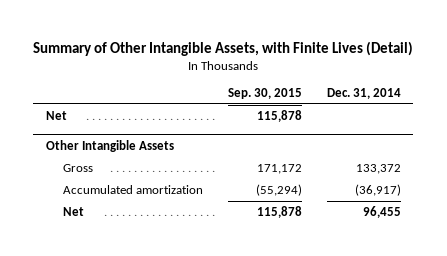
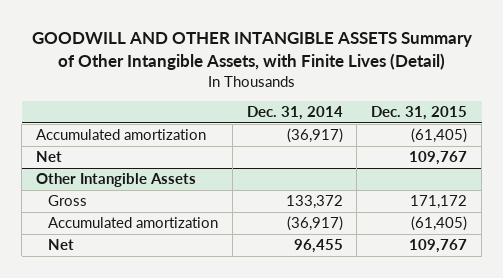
- Summary of Other Intangible Assets, with Finite Lives (Detail)
+ GOODWILL AND OTHER INTANGIBLE ASSETS Summary of Other Intangible Assets, with Finite Lives (Detail)
- | Sep. 30, 2015 | Dec. 31, 2014
+ | Dec. 31, 2014 | Dec. 31, 2015
+ Accumulated amortization | (36,917) | (61,405)

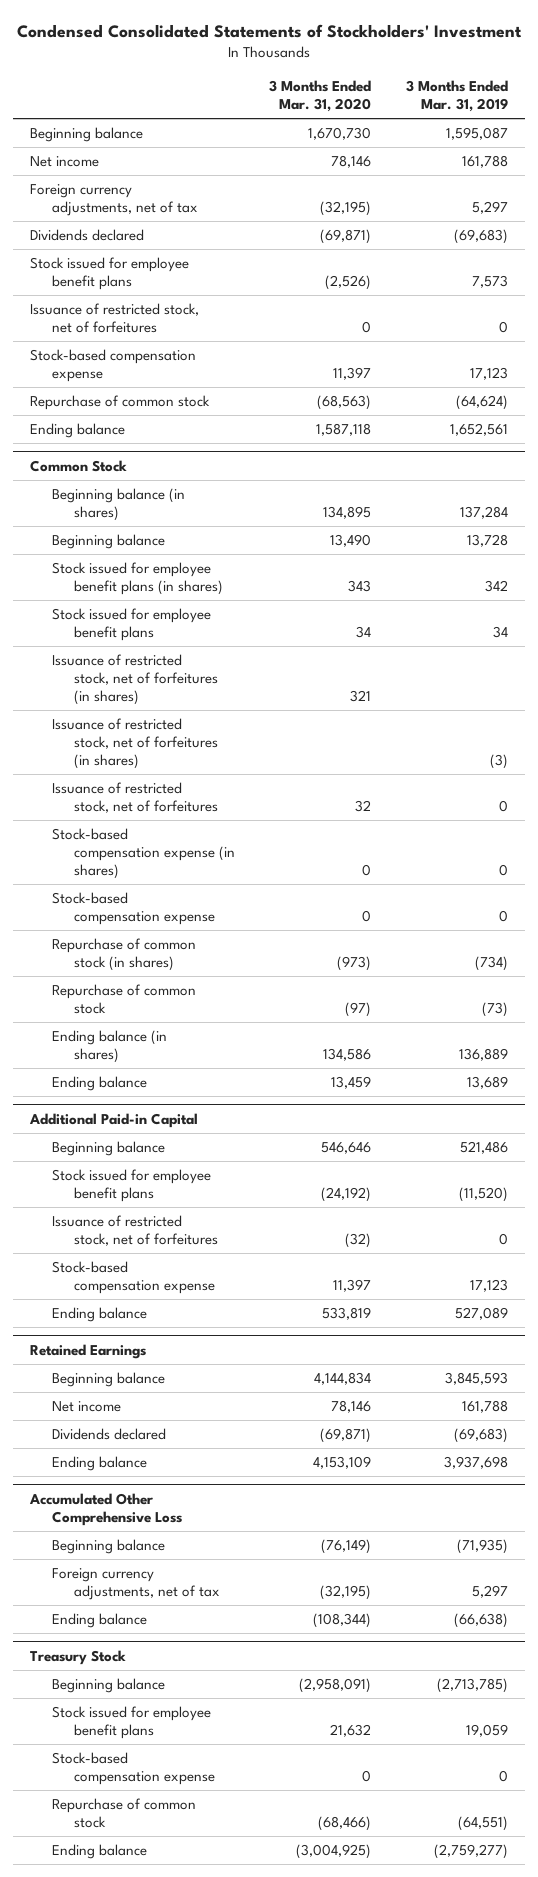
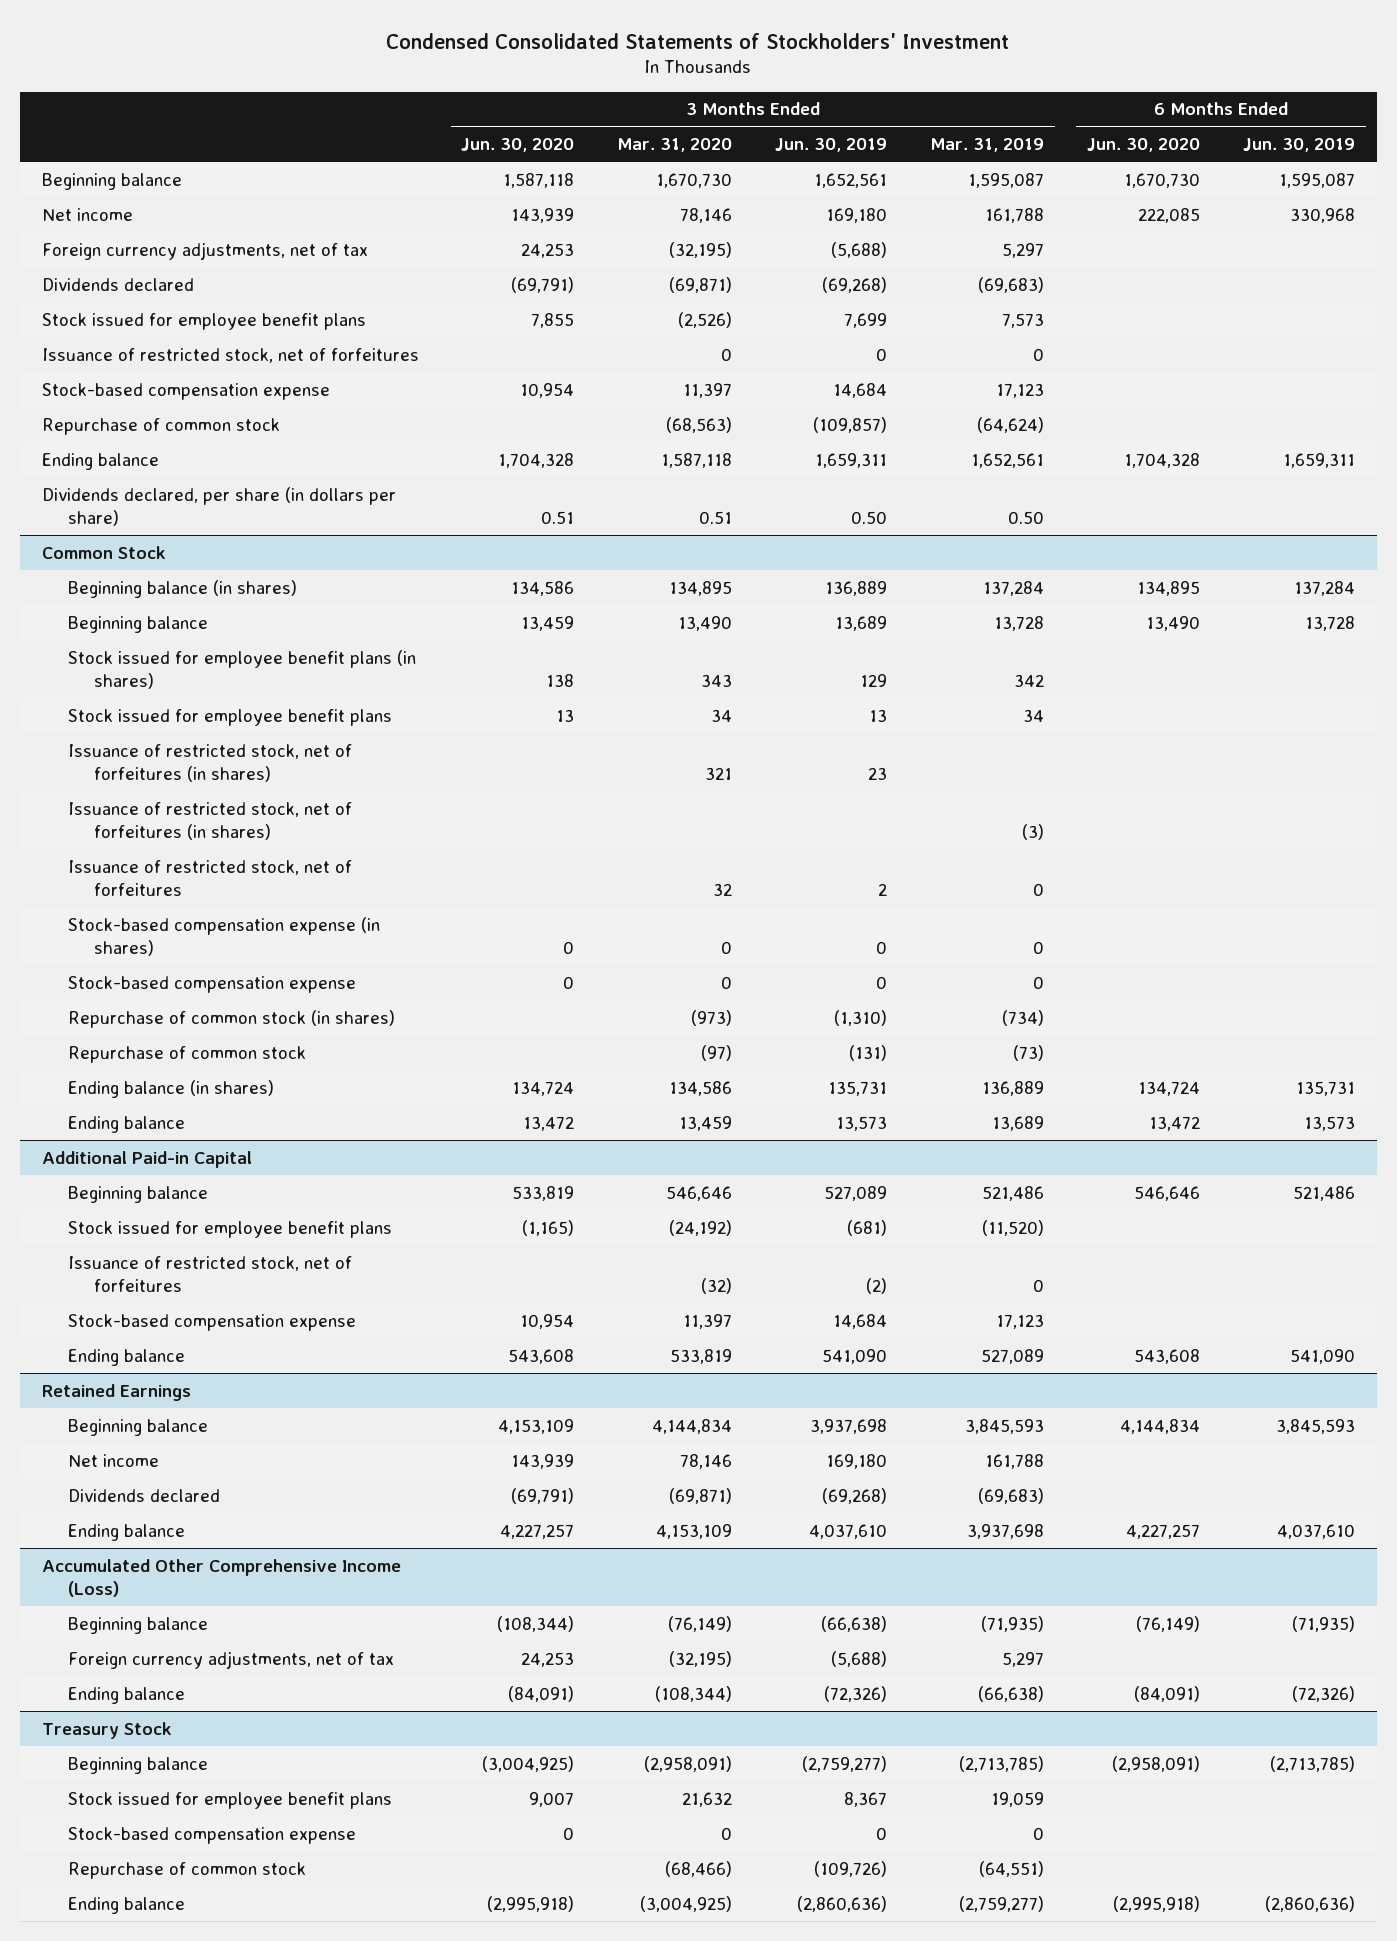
- | 3 Months Ended Mar. 31, 2020 | 3 Months Ended Mar. 31, 2019
+ | 3 Months Ended Jun. 30, 2020 | 3 Months Ended Mar. 31, 2020 | 3 Months Ended Jun. 30, 2019 | 3 Months Ended Mar. 31, 2019 | 6 Months Ended Jun. 30, 2020 | 6 Months Ended Jun. 30, 2019
+ Dividends declared, per share (in dollars per share) | 0.51 | 0.51 | 0.50 | 0.50 | |
- Accumulated Other Comprehensive Loss
+ Accumulated Other Comprehensive Income (Loss)

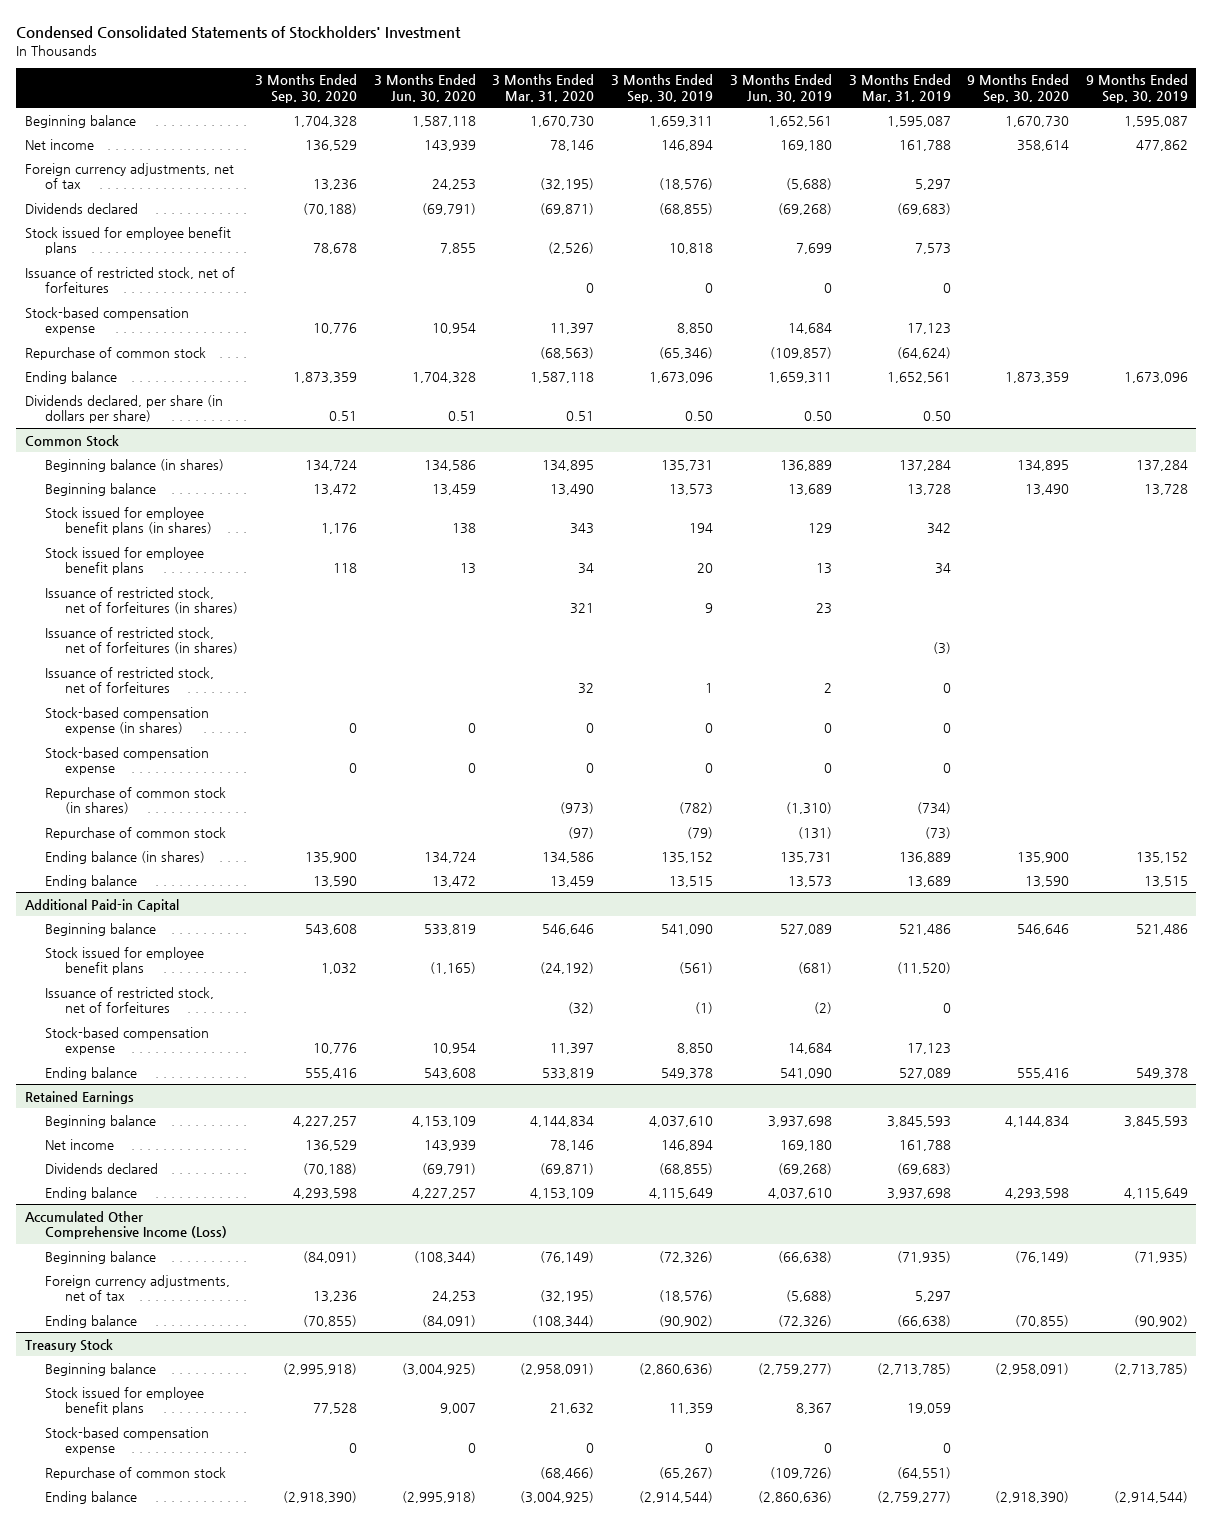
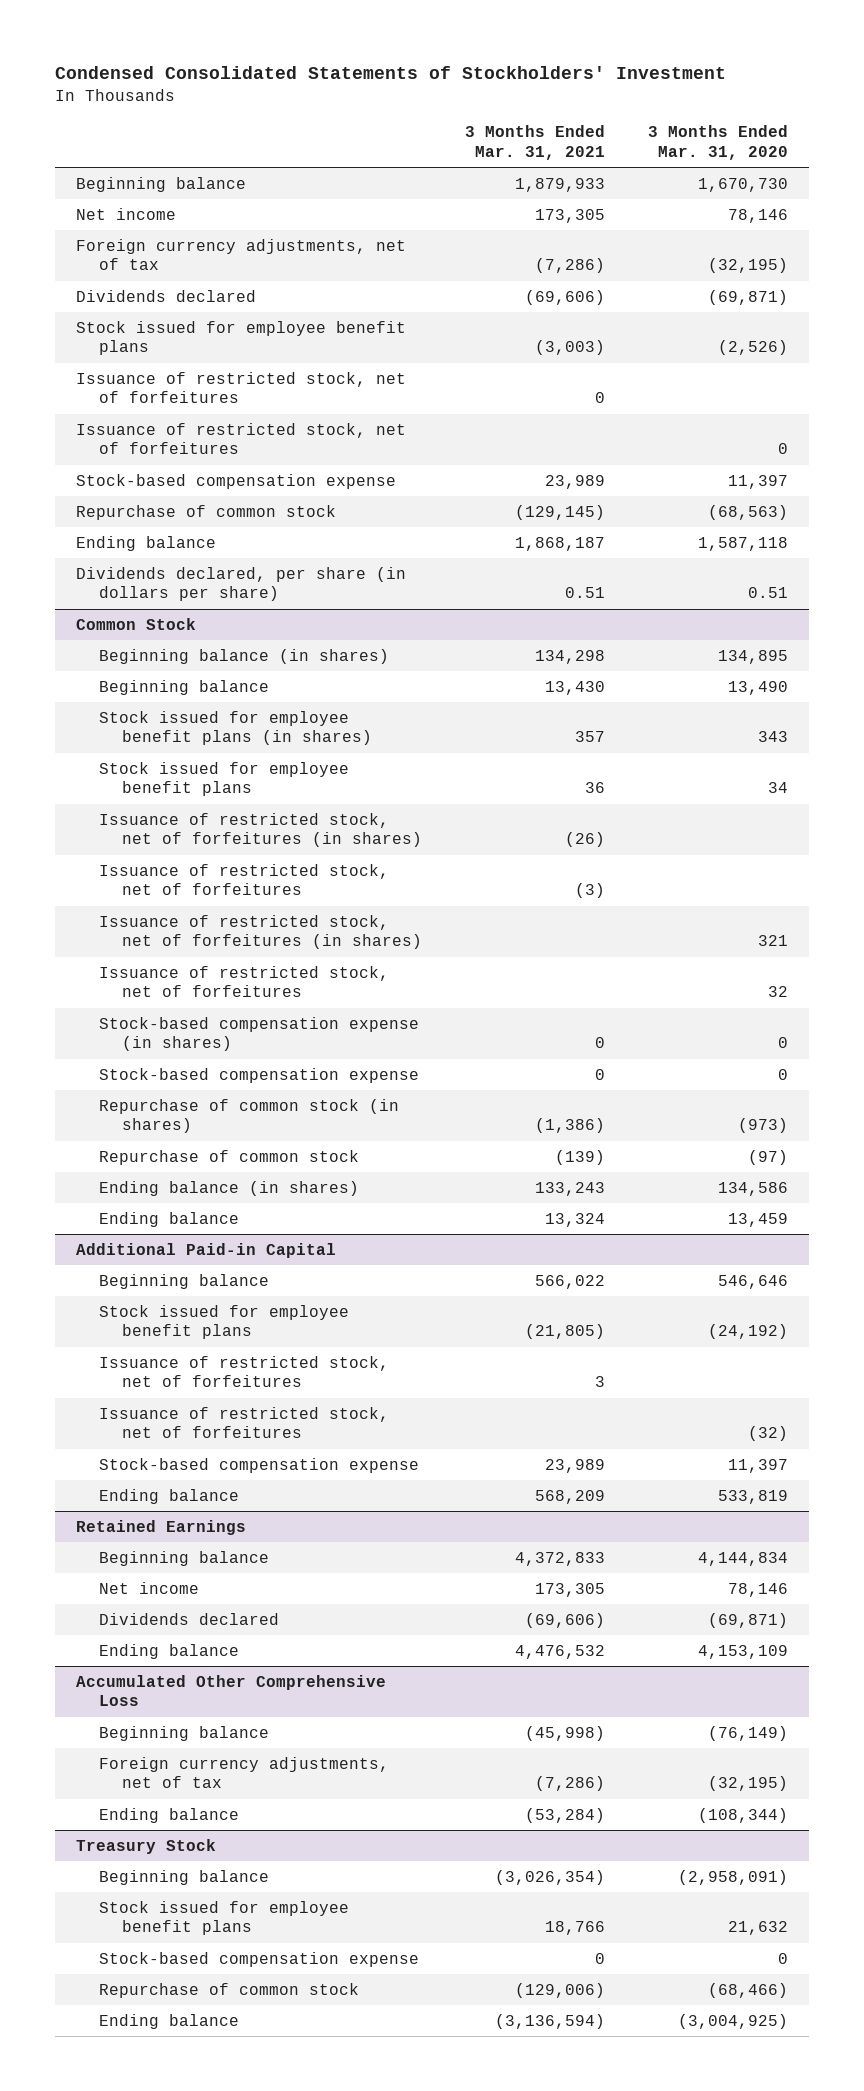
- | 3 Months Ended Sep. 30, 2020 | 3 Months Ended Jun. 30, 2020 | 3 Months Ended Mar. 31, 2020 | 3 Months Ended Sep. 30, 2019 | 3 Months Ended Jun. 30, 2019 | 3 Months Ended Mar. 31, 2019 | 9 Months Ended Sep. 30, 2020 | 9 Months Ended Sep. 30, 2019
+ | 3 Months Ended Mar. 31, 2021 | 3 Months Ended Mar. 31, 2020
+ Issuance of restricted stock, net of forfeitures | 0 |
@ Common Stock
+ Issuance of restricted stock, net of forfeitures | (3) |
moved down: Issuance of restricted stock, net of forfeitures (in shares) | | 321
@ Additional Paid-in Capital
+ Issuance of restricted stock, net of forfeitures | 3 |
- Accumulated Other Comprehensive Income (Loss)
+ Accumulated Other Comprehensive Loss

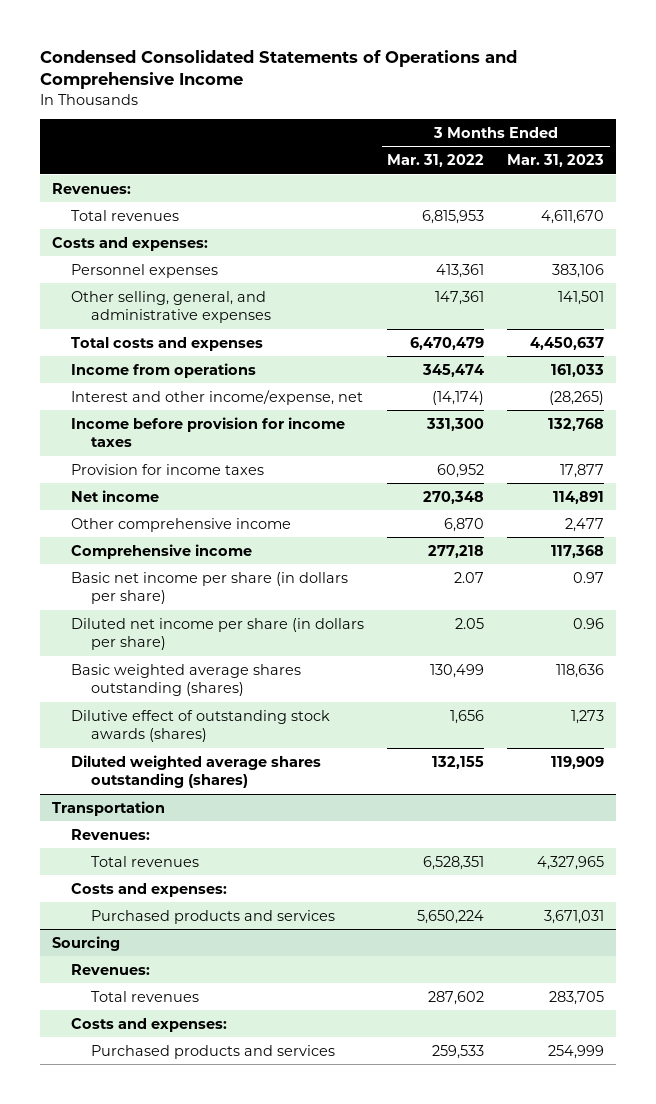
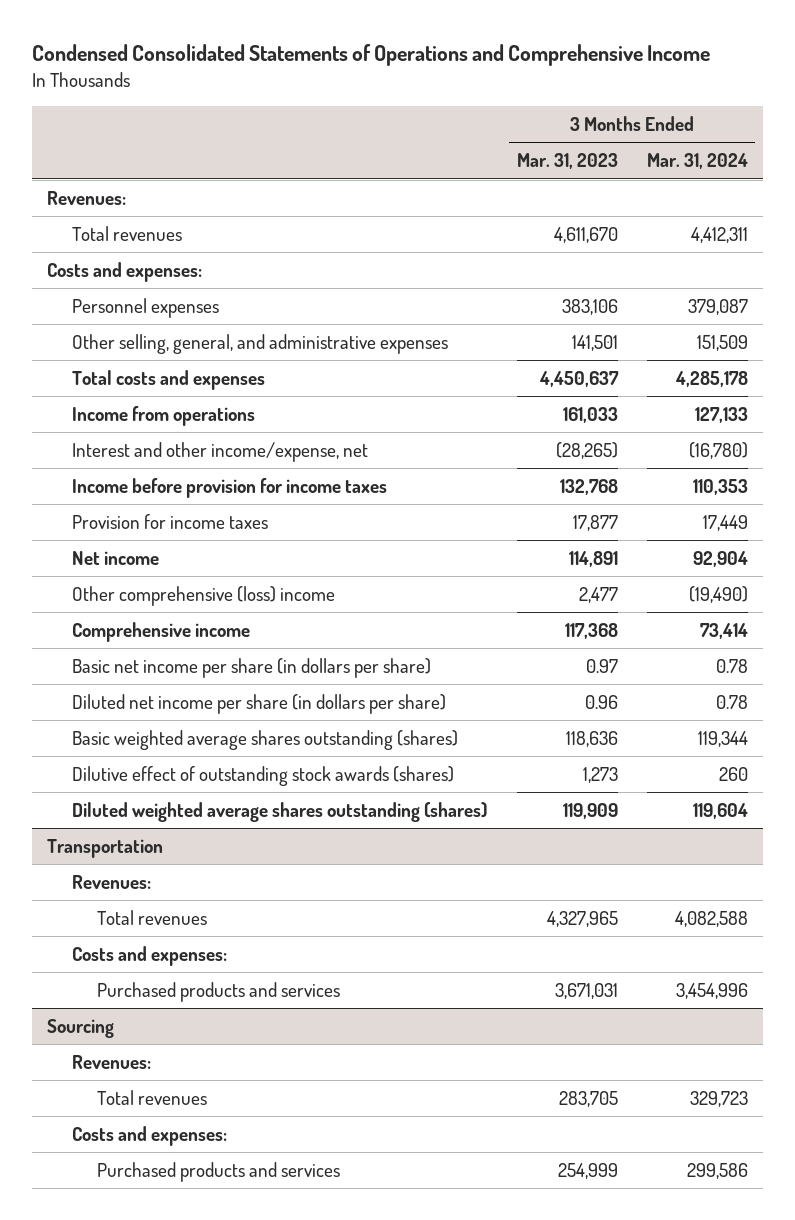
- | 3 Months Ended Mar. 31, 2022 | 3 Months Ended Mar. 31, 2023
+ | 3 Months Ended Mar. 31, 2023 | 3 Months Ended Mar. 31, 2024
- Other comprehensive income | 6,870 | 2,477
+ Other comprehensive (loss) income | 2,477 | (19,490)

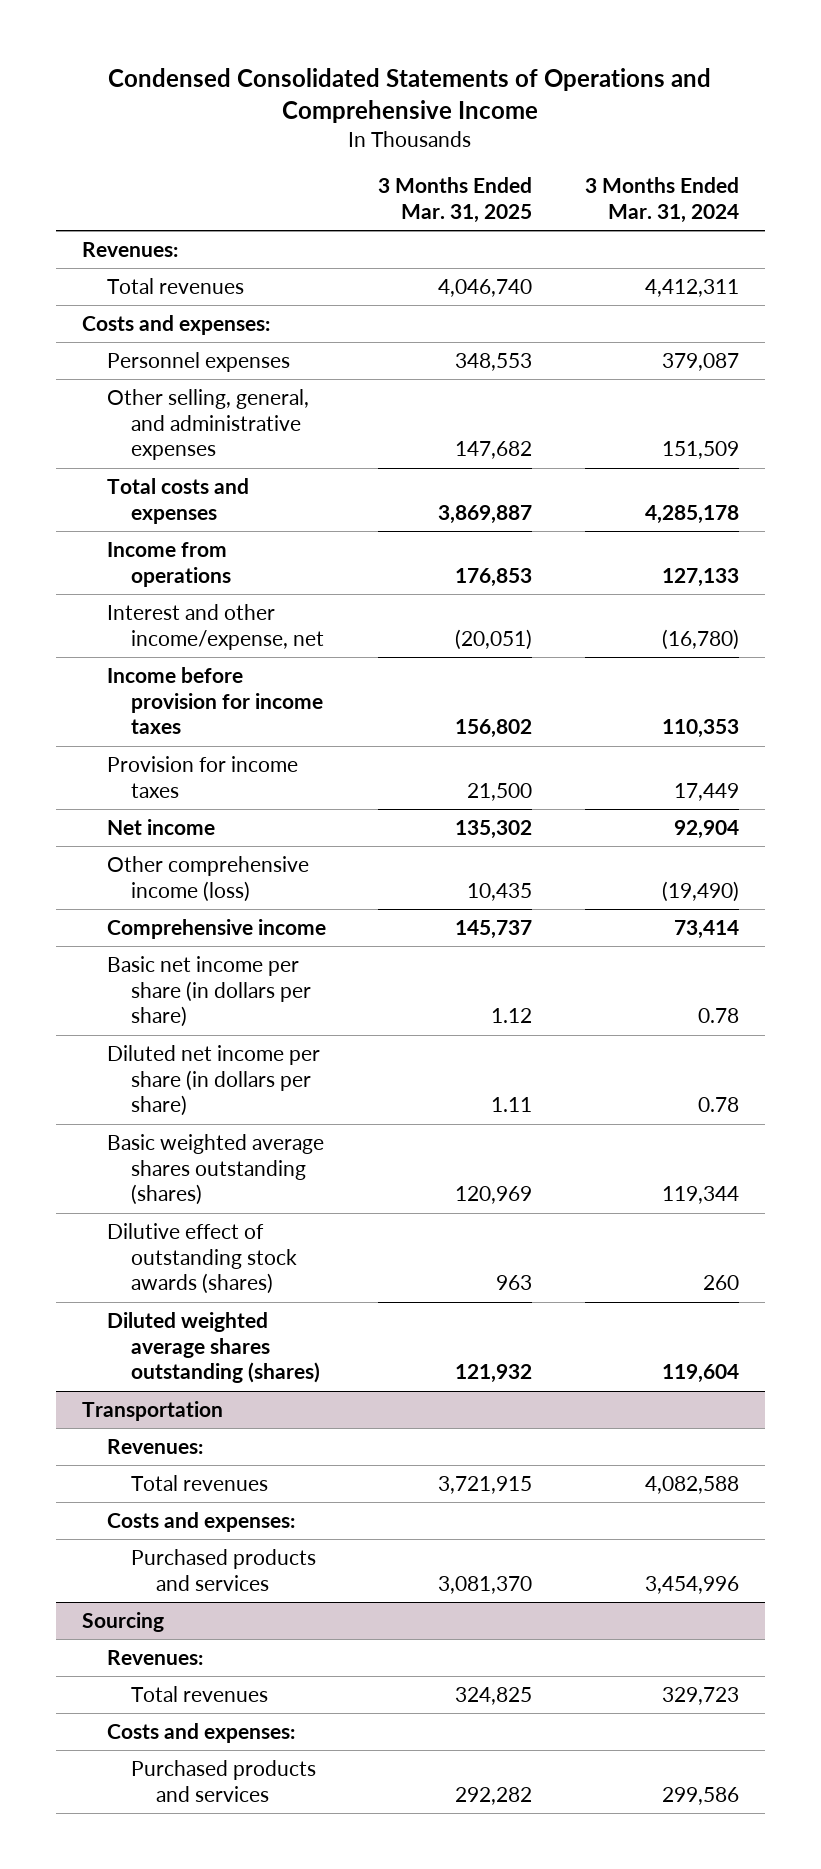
- | 3 Months Ended Mar. 31, 2023 | 3 Months Ended Mar. 31, 2024
+ | 3 Months Ended Mar. 31, 2025 | 3 Months Ended Mar. 31, 2024
- Other comprehensive (loss) income | 2,477 | (19,490)
+ Other comprehensive income (loss) | 10,435 | (19,490)

